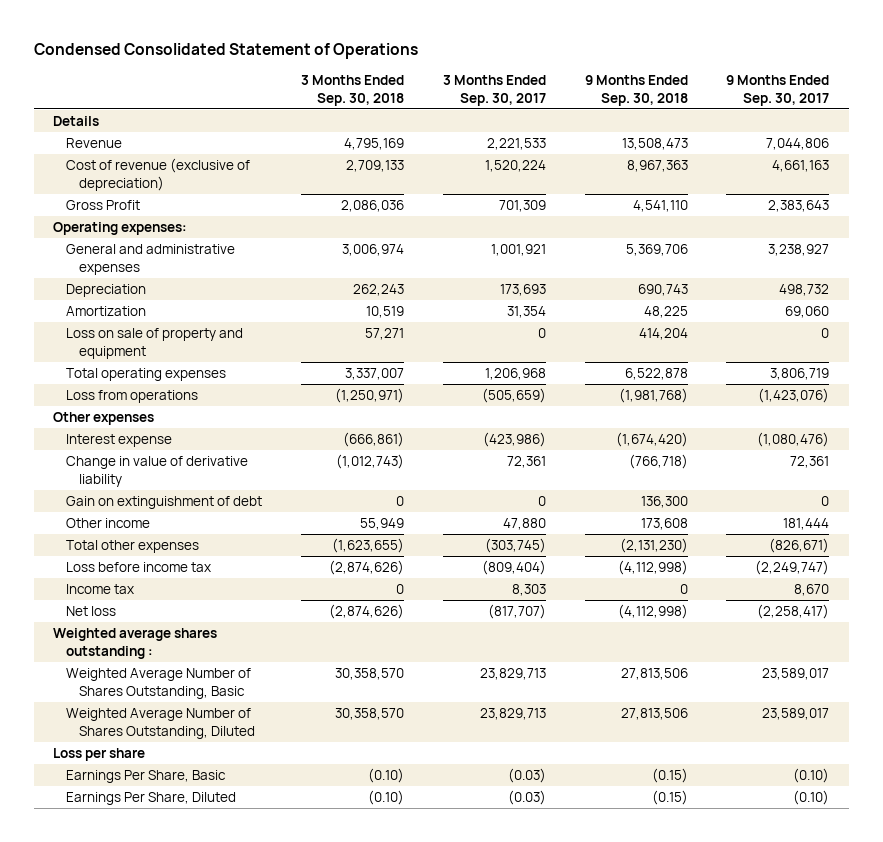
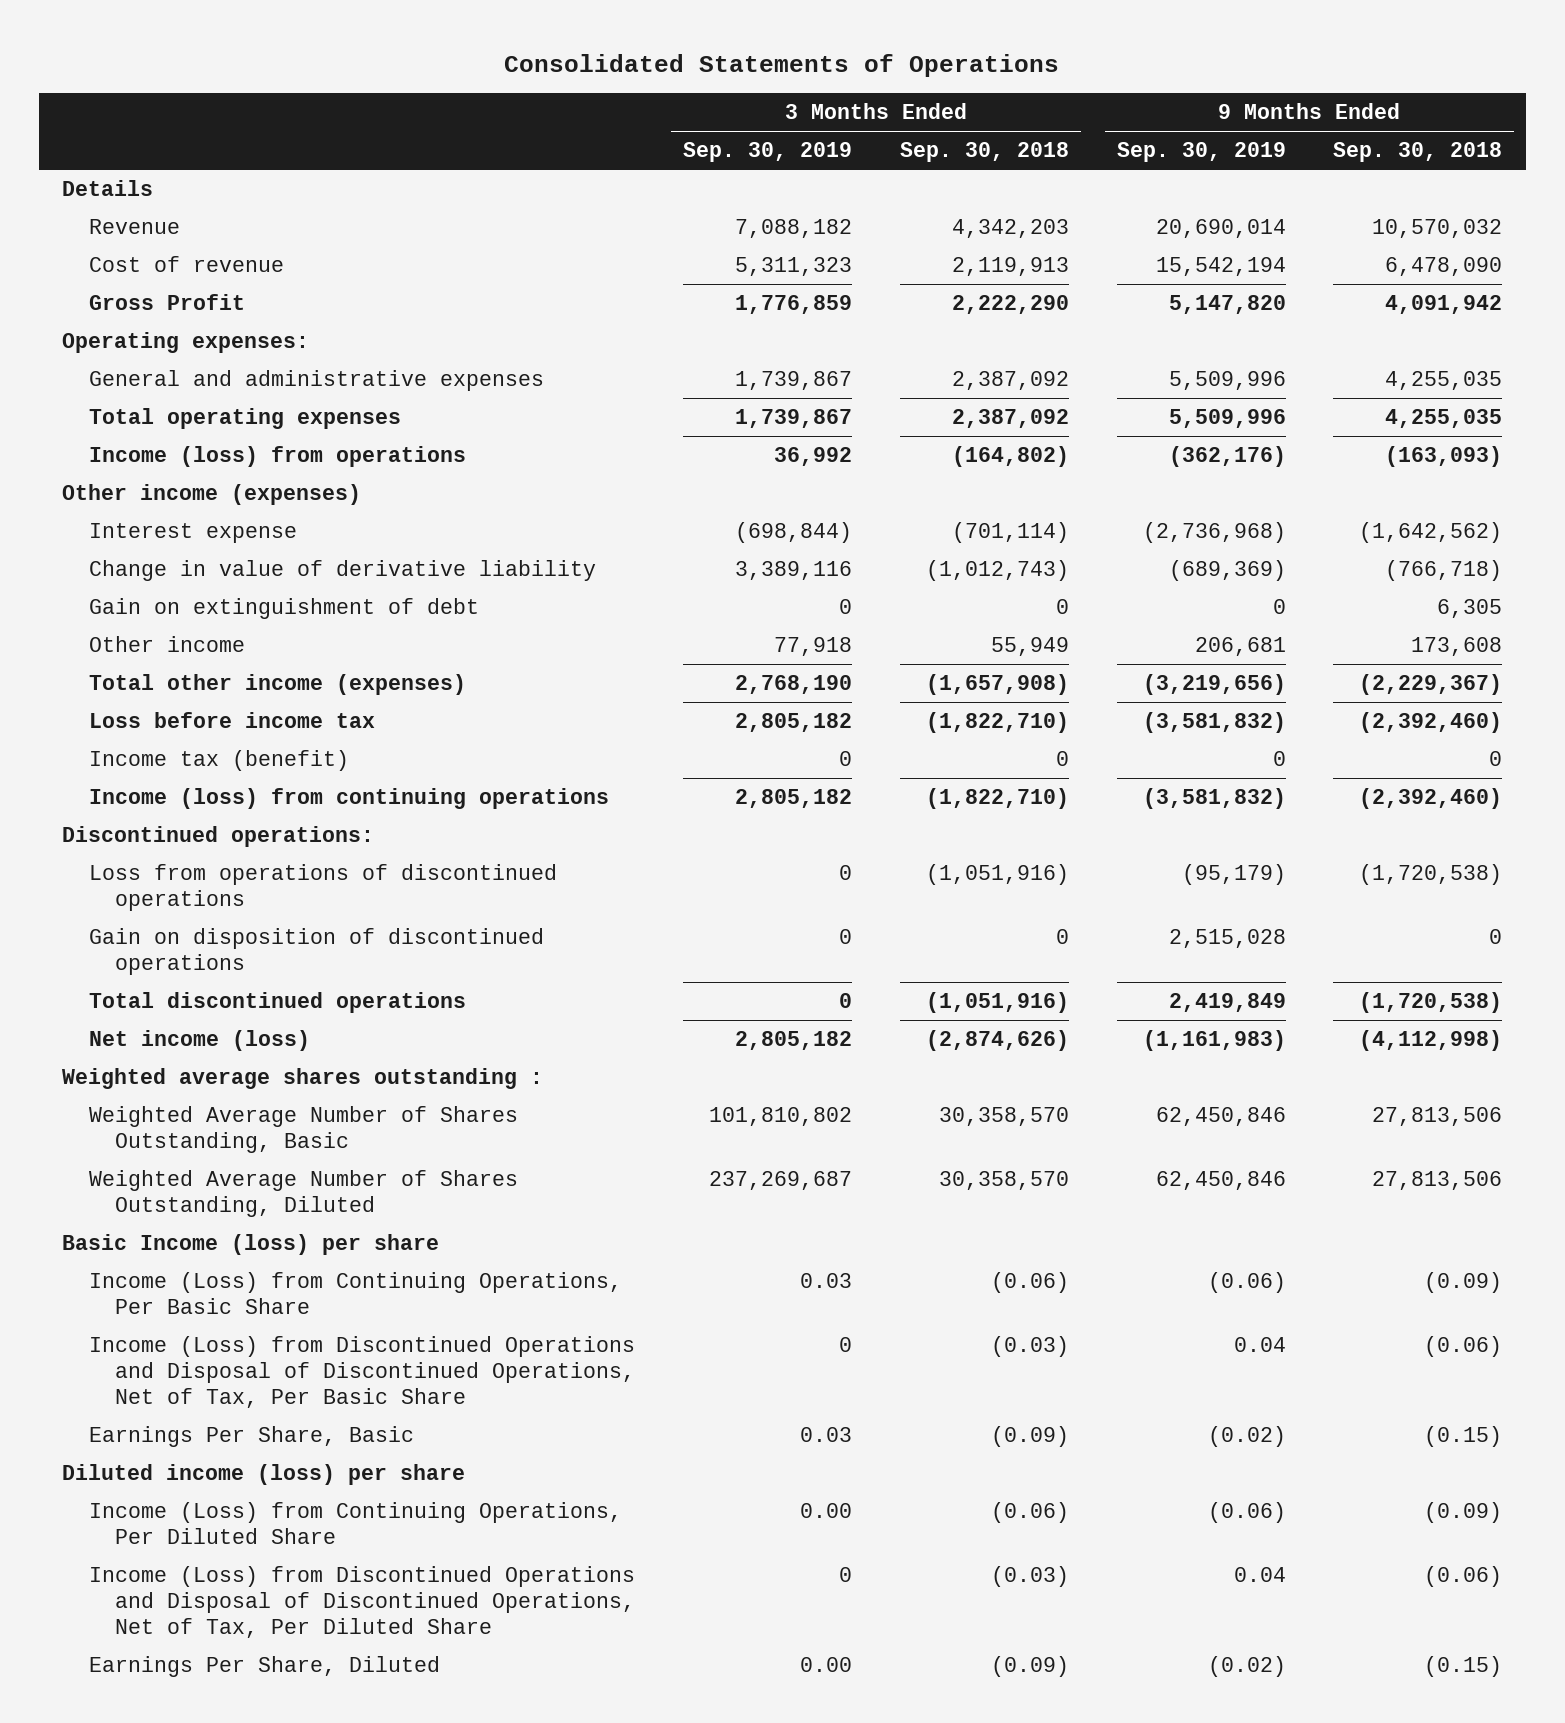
- Condensed Consolidated Statement of Operations
+ Consolidated Statements of Operations
- | 3 Months Ended Sep. 30, 2018 | 3 Months Ended Sep. 30, 2017 | 9 Months Ended Sep. 30, 2018 | 9 Months Ended Sep. 30, 2017
+ | 3 Months Ended Sep. 30, 2019 | 3 Months Ended Sep. 30, 2018 | 9 Months Ended Sep. 30, 2019 | 9 Months Ended Sep. 30, 2018
- Revenue | 4,795,169 | 2,221,533 | 13,508,473 | 7,044,806
- Cost of revenue (exclusive of depreciation) | 2,709,133 | 1,520,224 | 8,967,363 | 4,661,163
- Gross Profit | 2,086,036 | 701,309 | 4,541,110 | 2,383,643
+ Revenue | 7,088,182 | 4,342,203 | 20,690,014 | 10,570,032
+ Cost of revenue | 5,311,323 | 2,119,913 | 15,542,194 | 6,478,090
+ Gross Profit | 1,776,859 | 2,222,290 | 5,147,820 | 4,091,942
- General and administrative expenses | 3,006,974 | 1,001,921 | 5,369,706 | 3,238,927
- Depreciation | 262,243 | 173,693 | 690,743 | 498,732
- Amortization | 10,519 | 31,354 | 48,225 | 69,060
- Loss on sale of property and equipment | 57,271 | 0 | 414,204 | 0
- Total operating expenses | 3,337,007 | 1,206,968 | 6,522,878 | 3,806,719
- Loss from operations | (1,250,971) | (505,659) | (1,981,768) | (1,423,076)
- Other expenses
- Interest expense | (666,861) | (423,986) | (1,674,420) | (1,080,476)
+ General and administrative expenses | 1,739,867 | 2,387,092 | 5,509,996 | 4,255,035
+ Total operating expenses | 1,739,867 | 2,387,092 | 5,509,996 | 4,255,035
+ Income (loss) from operations | 36,992 | (164,802) | (362,176) | (163,093)
+ Other income (expenses)
+ Interest expense | (698,844) | (701,114) | (2,736,968) | (1,642,562)
- Gain on extinguishment of debt | 0 | 0 | 136,300 | 0
+ Gain on extinguishment of debt | 0 | 0 | 0 | 6,305
- Total other expenses | (1,623,655) | (303,745) | (2,131,230) | (826,671)
- Loss before income tax | (2,874,626) | (809,404) | (4,112,998) | (2,249,747)
- Income tax | 0 | 8,303 | 0 | 8,670
- Net loss | (2,874,626) | (817,707) | (4,112,998) | (2,258,417)
+ Total other income (expenses) | 2,768,190 | (1,657,908) | (3,219,656) | (2,229,367)
+ Loss before income tax | 2,805,182 | (1,822,710) | (3,581,832) | (2,392,460)
+ Income tax (benefit) | 0 | 0 | 0 | 0
+ Income (loss) from continuing operations | 2,805,182 | (1,822,710) | (3,581,832) | (2,392,460)
+ Discontinued operations:
+ Loss from operations of discontinued operations | 0 | (1,051,916) | (95,179) | (1,720,538)
+ Gain on disposition of discontinued operations | 0 | 0 | 2,515,028 | 0
+ Total discontinued operations | 0 | (1,051,916) | 2,419,849 | (1,720,538)
+ Net income (loss) | 2,805,182 | (2,874,626) | (1,161,983) | (4,112,998)
- Loss per share
- Earnings Per Share, Basic | (0.10) | (0.03) | (0.15) | (0.10)
- Earnings Per Share, Diluted | (0.10) | (0.03) | (0.15) | (0.10)
+ Basic Income (loss) per share
+ Income (Loss) from Continuing Operations, Per Basic Share | 0.03 | (0.06) | (0.06) | (0.09)
+ Income (Loss) from Discontinued Operations and Disposal of Discontinued Operations, Net of Tax, Per Basic Share | 0 | (0.03) | 0.04 | (0.06)
+ Earnings Per Share, Basic | 0.03 | (0.09) | (0.02) | (0.15)
+ Diluted income (loss) per share
+ Income (Loss) from Continuing Operations, Per Diluted Share | 0.00 | (0.06) | (0.06) | (0.09)
+ Income (Loss) from Discontinued Operations and Disposal of Discontinued Operations, Net of Tax, Per Diluted Share | 0 | (0.03) | 0.04 | (0.06)
+ Earnings Per Share, Diluted | 0.00 | (0.09) | (0.02) | (0.15)

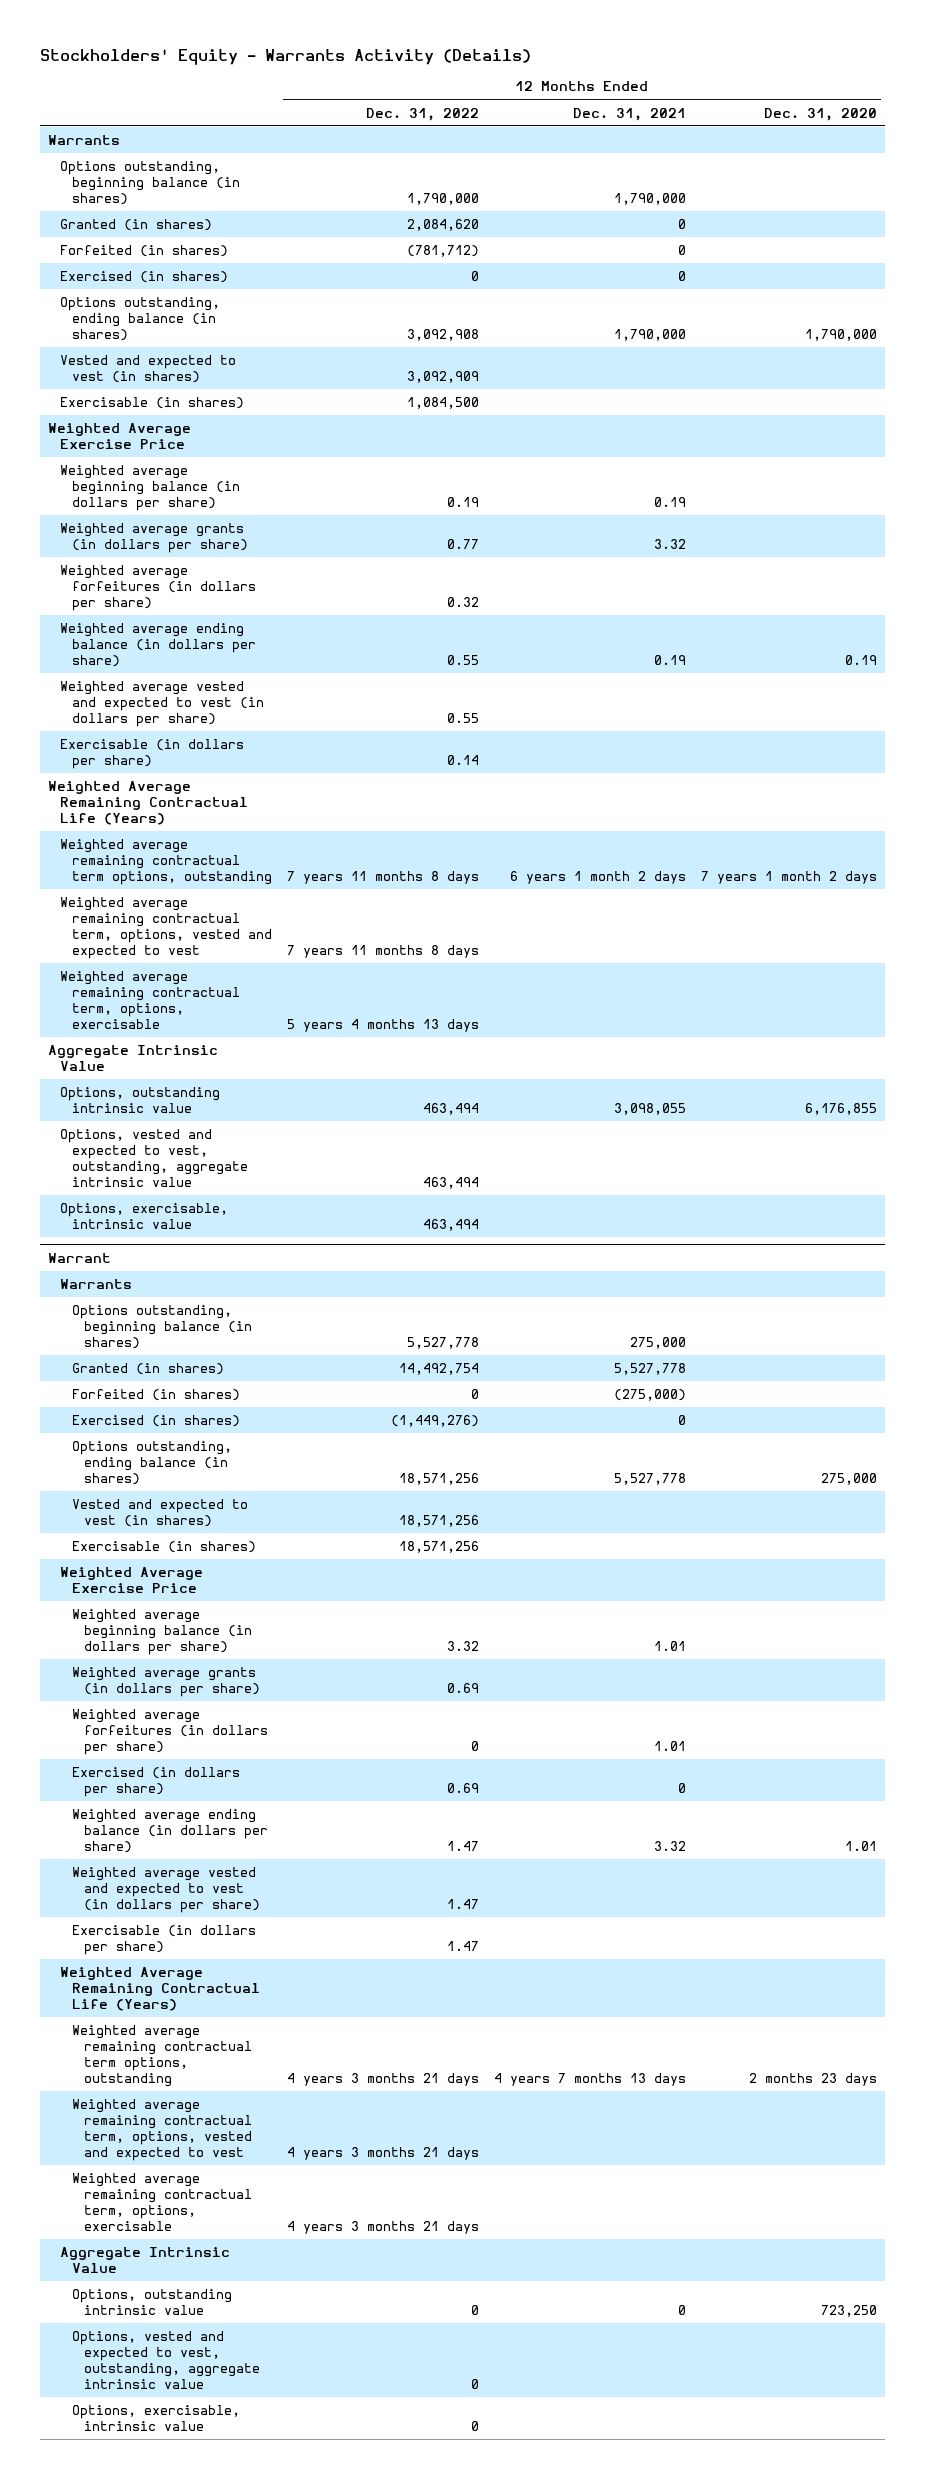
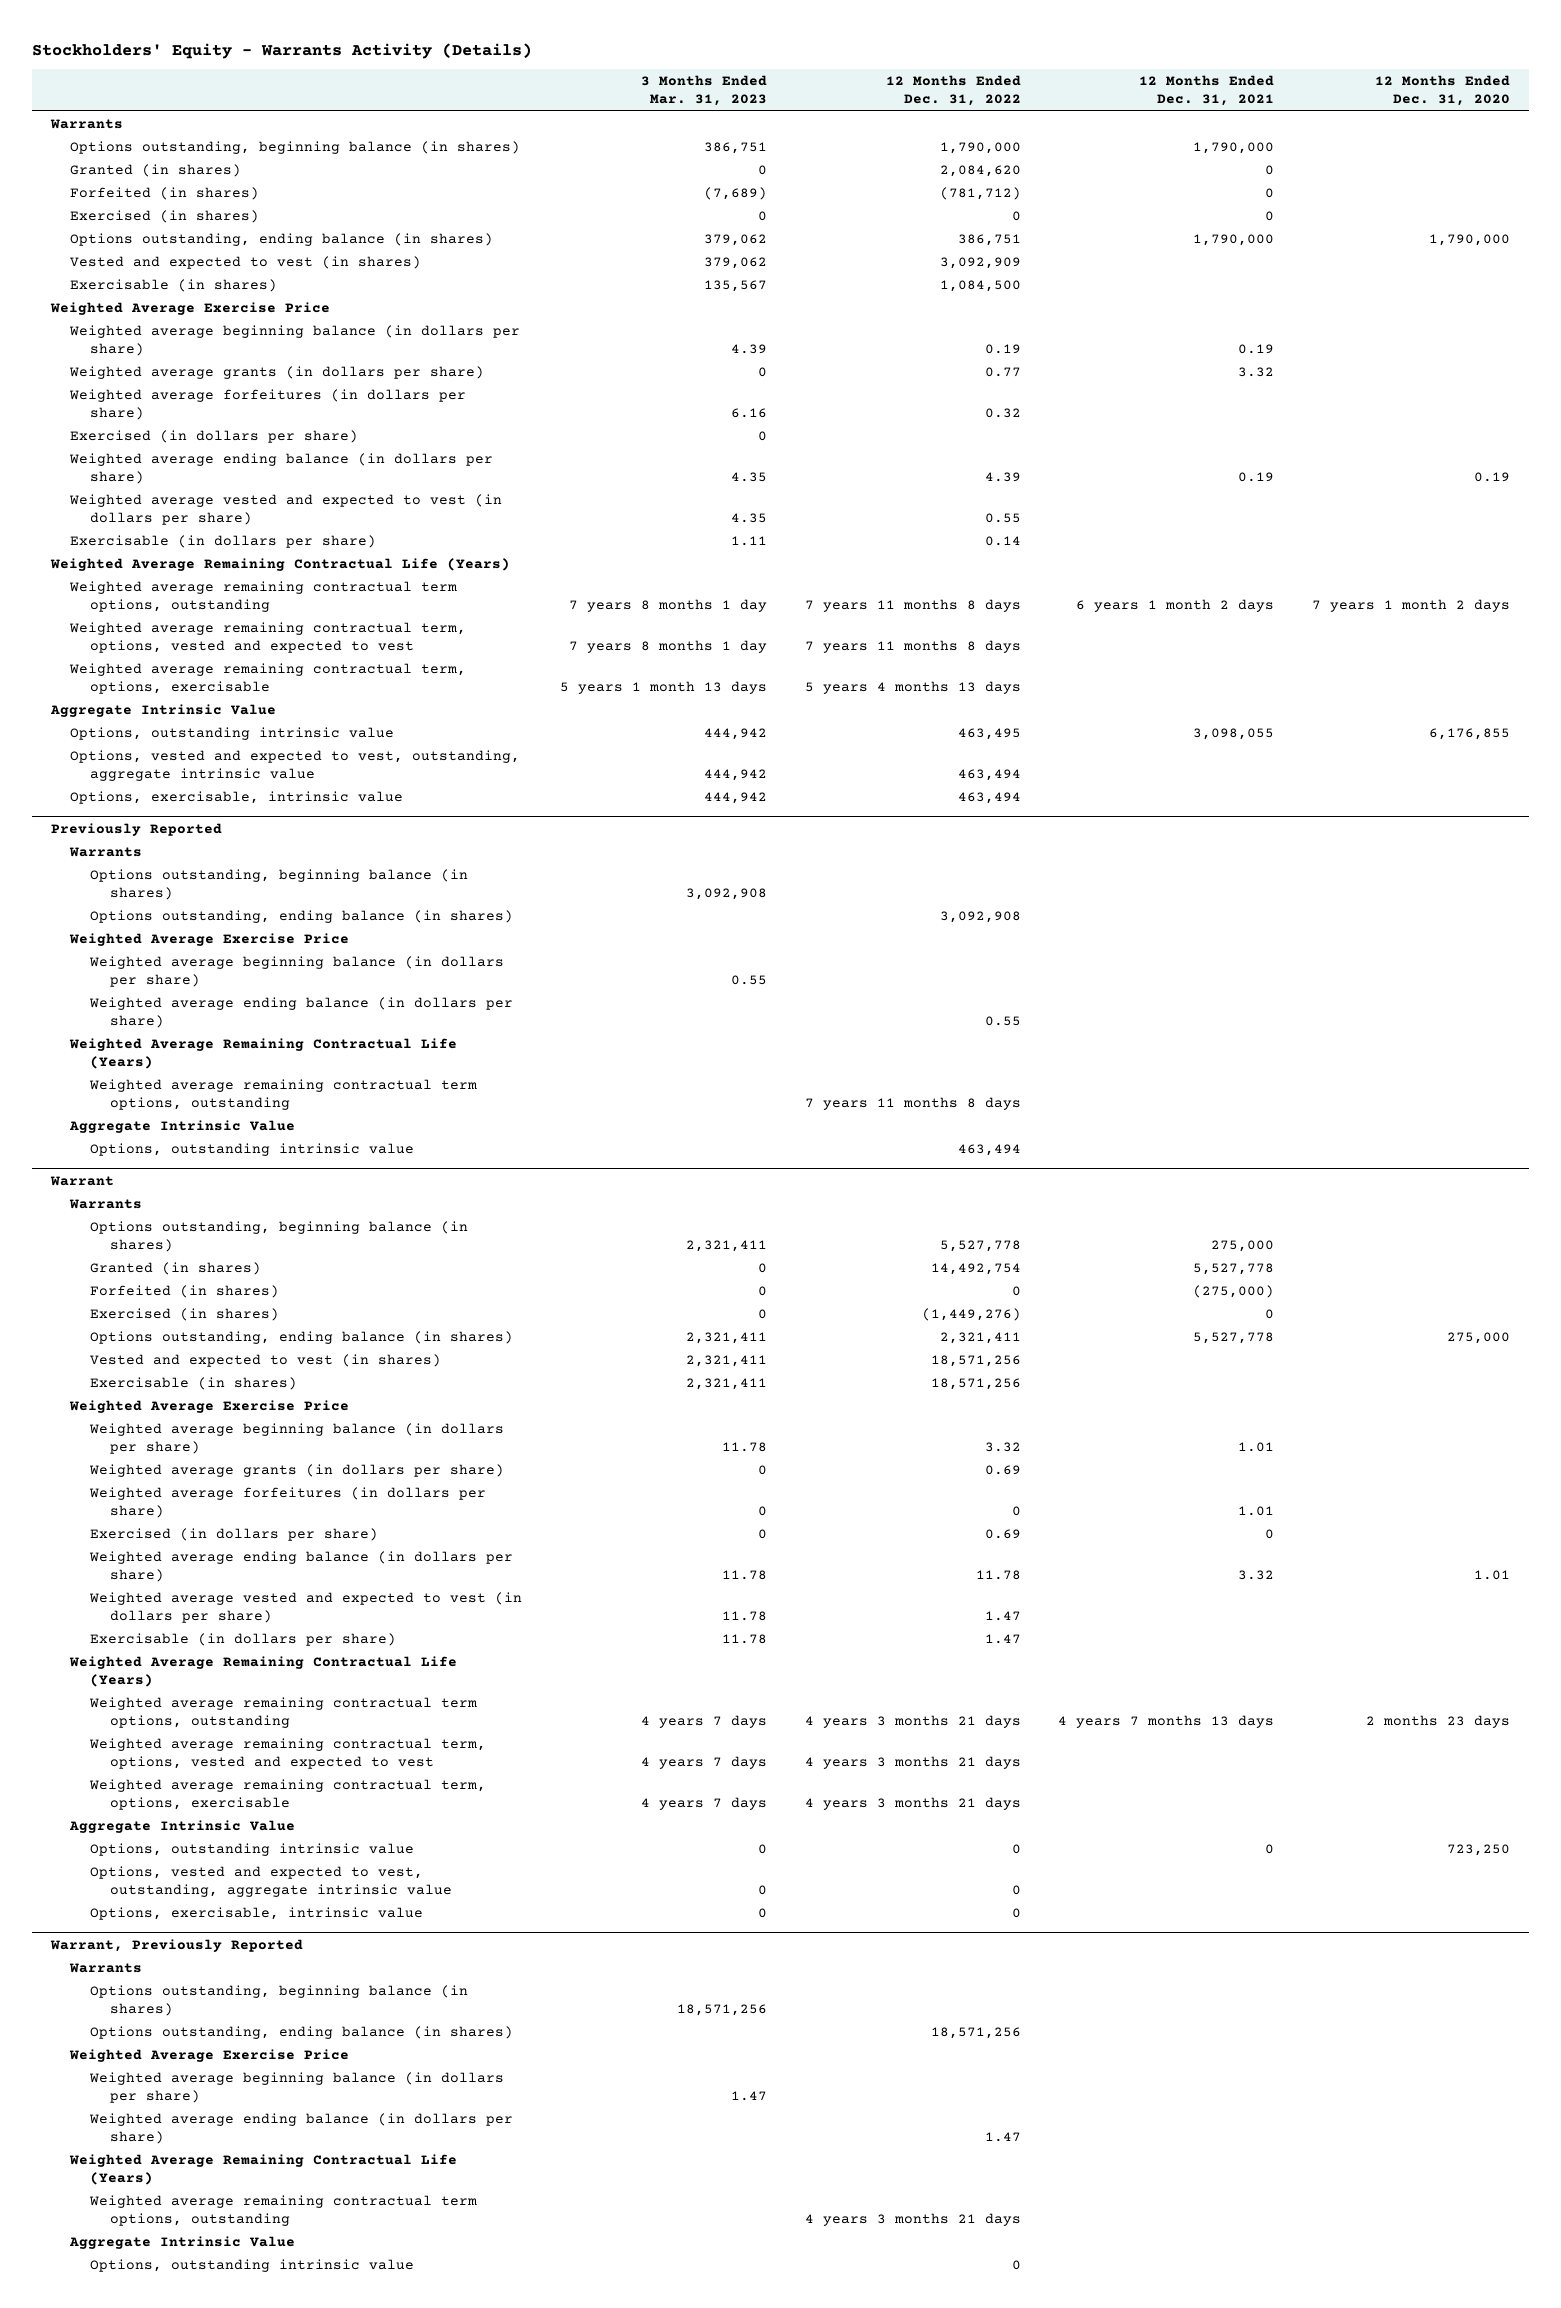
- | 12 Months Ended Dec. 31, 2022 | 12 Months Ended Dec. 31, 2021 | 12 Months Ended Dec. 31, 2020
+ | 3 Months Ended Mar. 31, 2023 | 12 Months Ended Dec. 31, 2022 | 12 Months Ended Dec. 31, 2021 | 12 Months Ended Dec. 31, 2020
- Options outstanding, ending balance (in shares) | 3,092,908 | 1,790,000 | 1,790,000
+ Options outstanding, ending balance (in shares) | 379,062 | 386,751 | 1,790,000 | 1,790,000
- Weighted average ending balance (in dollars per share) | 0.55 | 0.19 | 0.19
+ Exercised (in dollars per share) | 0 | | |
+ Weighted average ending balance (in dollars per share) | 4.35 | 4.39 | 0.19 | 0.19
- Options, outstanding intrinsic value | 463,494 | 3,098,055 | 6,176,855
+ Options, outstanding intrinsic value | 444,942 | 463,495 | 3,098,055 | 6,176,855
+ Previously Reported
+ Warrants
+ Options outstanding, beginning balance (in shares) | 3,092,908 | | |
+ Options outstanding, ending balance (in shares) | | 3,092,908 | |
+ Weighted Average Exercise Price
+ Weighted average beginning balance (in dollars per share) | 0.55 | | |
+ Weighted average ending balance (in dollars per share) | | 0.55 | |
+ Weighted Average Remaining Contractual Life (Years)
+ Weighted average remaining contractual term options, outstanding | | 7 years 11 months 8 days | |
+ Aggregate Intrinsic Value
+ Options, outstanding intrinsic value | | 463,494 | |
@ Warrant
- Options outstanding, ending balance (in shares) | 18,571,256 | 5,527,778 | 275,000
+ Options outstanding, ending balance (in shares) | 2,321,411 | 2,321,411 | 5,527,778 | 275,000
- Weighted average ending balance (in dollars per share) | 1.47 | 3.32 | 1.01
+ Weighted average ending balance (in dollars per share) | 11.78 | 11.78 | 3.32 | 1.01
+ Warrant, Previously Reported
+ Warrants
+ Options outstanding, beginning balance (in shares) | 18,571,256 | | |
+ Options outstanding, ending balance (in shares) | | 18,571,256 | |
+ Weighted Average Exercise Price
+ Weighted average beginning balance (in dollars per share) | 1.47 | | |
+ Weighted average ending balance (in dollars per share) | | 1.47 | |
+ Weighted Average Remaining Contractual Life (Years)
+ Weighted average remaining contractual term options, outstanding | | 4 years 3 months 21 days | |
+ Aggregate Intrinsic Value
+ Options, outstanding intrinsic value | | 0 | |

